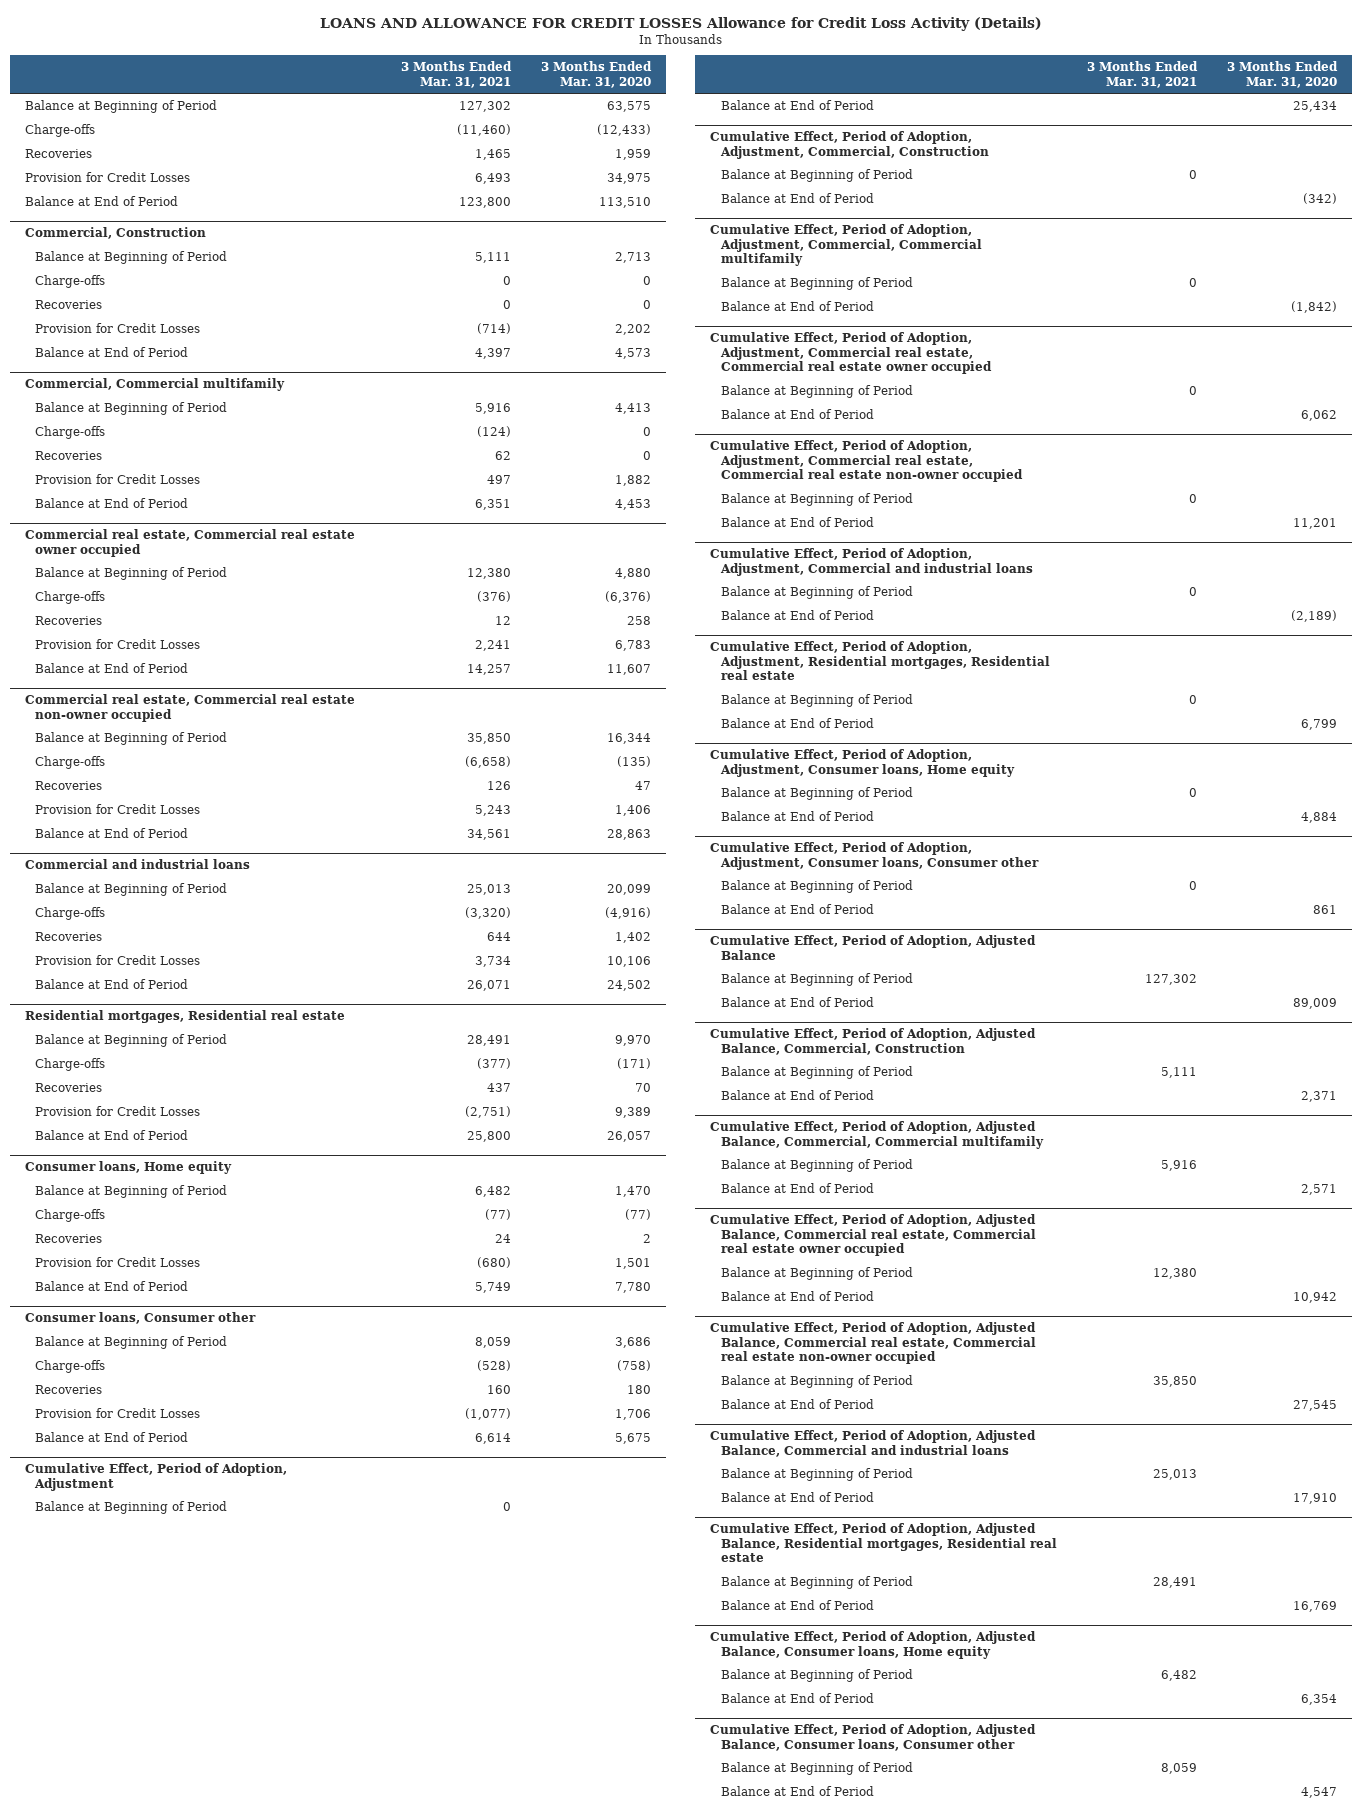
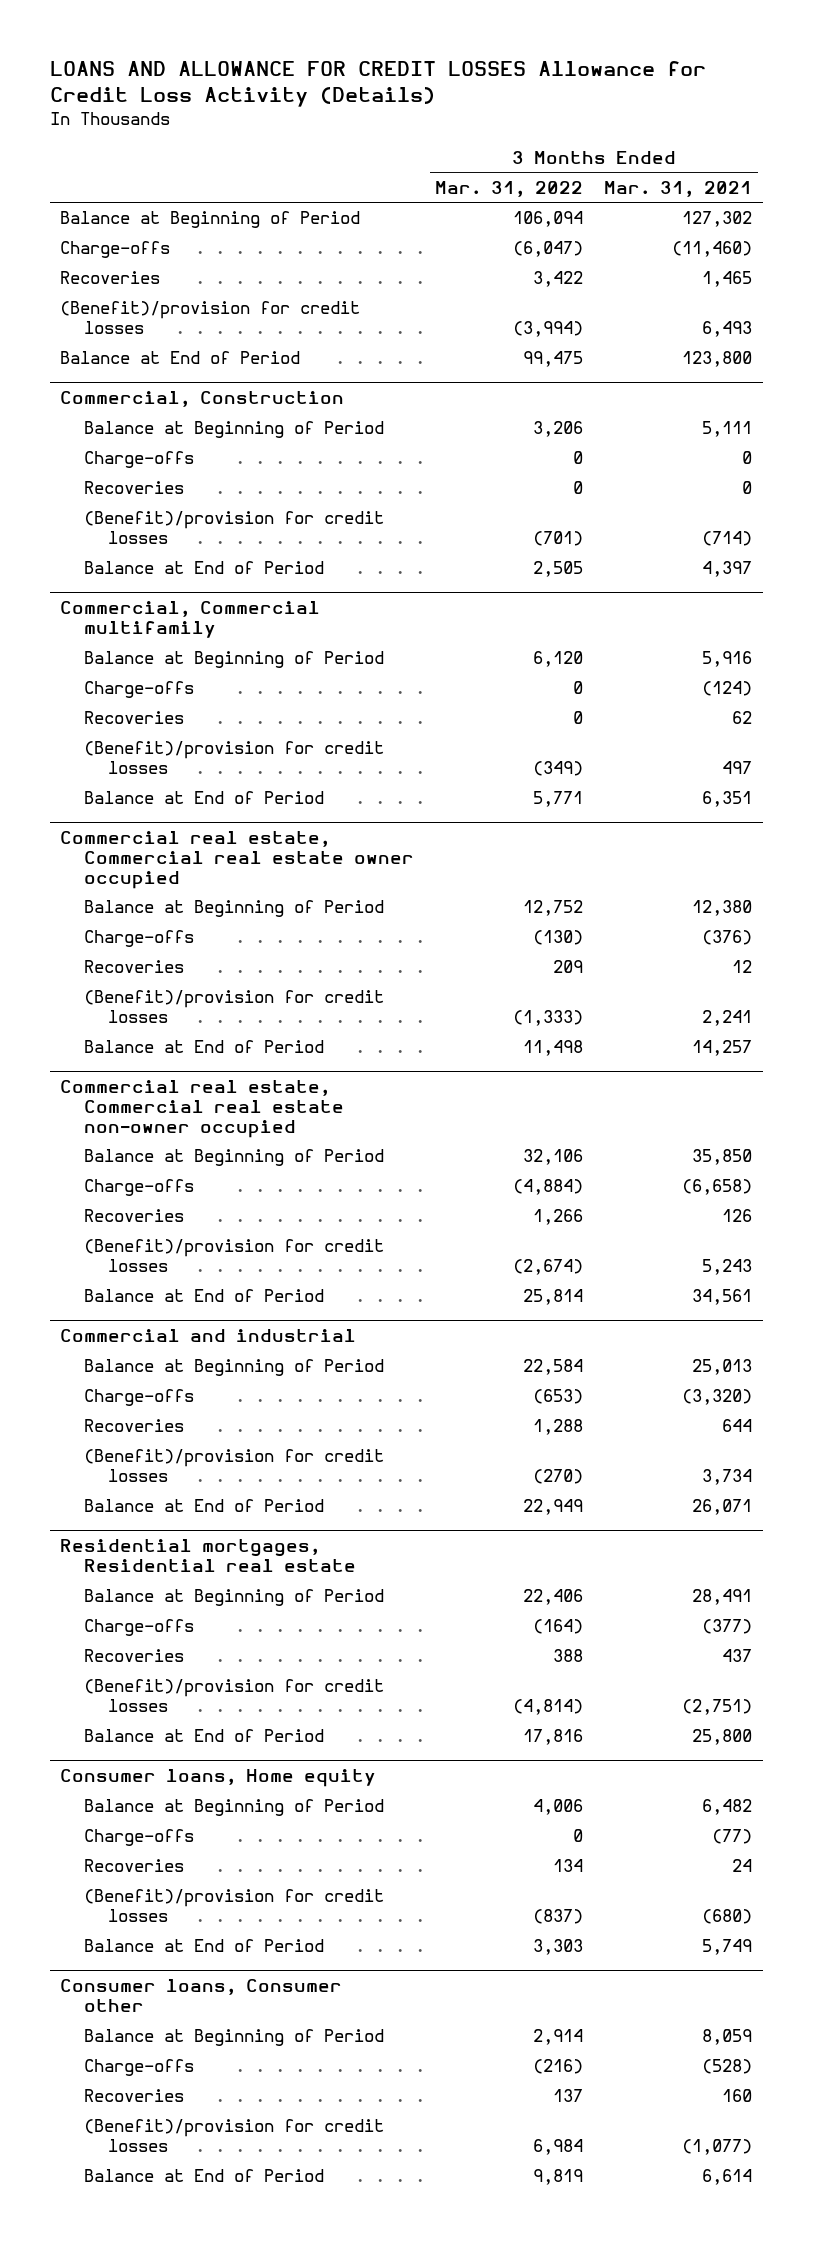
- | 3 Months Ended Mar. 31, 2021 | 3 Months Ended Mar. 31, 2020
+ | 3 Months Ended Mar. 31, 2022 | 3 Months Ended Mar. 31, 2021
- Provision for Credit Losses | 6,493 | 34,975
+ (Benefit)/provision for credit losses | (3,994) | 6,493
@ Commercial, Construction
- Provision for Credit Losses | (714) | 2,202
+ (Benefit)/provision for credit losses | (701) | (714)
@ Commercial, Commercial multifamily
- Provision for Credit Losses | 497 | 1,882
+ (Benefit)/provision for credit losses | (349) | 497
@ Commercial real estate, Commercial real estate owner occupied
- Provision for Credit Losses | 2,241 | 6,783
+ (Benefit)/provision for credit losses | (1,333) | 2,241
@ Commercial real estate, Commercial real estate non-owner occupied
- Provision for Credit Losses | 5,243 | 1,406
+ (Benefit)/provision for credit losses | (2,674) | 5,243
- Commercial and industrial loans
+ Commercial and industrial
- Provision for Credit Losses | 3,734 | 10,106
+ (Benefit)/provision for credit losses | (270) | 3,734
@ Residential mortgages, Residential real estate
- Provision for Credit Losses | (2,751) | 9,389
+ (Benefit)/provision for credit losses | (4,814) | (2,751)
@ Consumer loans, Home equity
- Provision for Credit Losses | (680) | 1,501
+ (Benefit)/provision for credit losses | (837) | (680)
@ Consumer loans, Consumer other
- Provision for Credit Losses | (1,077) | 1,706
+ (Benefit)/provision for credit losses | 6,984 | (1,077)
- Cumulative Effect, Period of Adoption, Adjustment
- Balance at Beginning of Period | 0 |
- Balance at End of Period | | 25,434
- Cumulative Effect, Period of Adoption, Adjustment, Commercial, Construction
- Balance at Beginning of Period | 0 |
- Balance at End of Period | | (342)
- Cumulative Effect, Period of Adoption, Adjustment, Commercial, Commercial multifamily
- Balance at Beginning of Period | 0 |
- Balance at End of Period | | (1,842)
- Cumulative Effect, Period of Adoption, Adjustment, Commercial real estate, Commercial real estate owner occupied
- Balance at Beginning of Period | 0 |
- Balance at End of Period | | 6,062
- Cumulative Effect, Period of Adoption, Adjustment, Commercial real estate, Commercial real estate non-owner occupied
- Balance at Beginning of Period | 0 |
- Balance at End of Period | | 11,201
- Cumulative Effect, Period of Adoption, Adjustment, Commercial and industrial loans
- Balance at Beginning of Period | 0 |
- Balance at End of Period | | (2,189)
- Cumulative Effect, Period of Adoption, Adjustment, Residential mortgages, Residential real estate
- Balance at Beginning of Period | 0 |
- Balance at End of Period | | 6,799
- Cumulative Effect, Period of Adoption, Adjustment, Consumer loans, Home equity
- Balance at Beginning of Period | 0 |
- Balance at End of Period | | 4,884
- Cumulative Effect, Period of Adoption, Adjustment, Consumer loans, Consumer other
- Balance at Beginning of Period | 0 |
- Balance at End of Period | | 861
- Cumulative Effect, Period of Adoption, Adjusted Balance
- Balance at Beginning of Period | 127,302 |
- Balance at End of Period | | 89,009
- Cumulative Effect, Period of Adoption, Adjusted Balance, Commercial, Construction
- Balance at Beginning of Period | 5,111 |
- Balance at End of Period | | 2,371
- Cumulative Effect, Period of Adoption, Adjusted Balance, Commercial, Commercial multifamily
- Balance at Beginning of Period | 5,916 |
- Balance at End of Period | | 2,571
- Cumulative Effect, Period of Adoption, Adjusted Balance, Commercial real estate, Commercial real estate owner occupied
- Balance at Beginning of Period | 12,380 |
- Balance at End of Period | | 10,942
- Cumulative Effect, Period of Adoption, Adjusted Balance, Commercial real estate, Commercial real estate non-owner occupied
- Balance at Beginning of Period | 35,850 |
- Balance at End of Period | | 27,545
- Cumulative Effect, Period of Adoption, Adjusted Balance, Commercial and industrial loans
- Balance at Beginning of Period | 25,013 |
- Balance at End of Period | | 17,910
- Cumulative Effect, Period of Adoption, Adjusted Balance, Residential mortgages, Residential real estate
- Balance at Beginning of Period | 28,491 |
- Balance at End of Period | | 16,769
- Cumulative Effect, Period of Adoption, Adjusted Balance, Consumer loans, Home equity
- Balance at Beginning of Period | 6,482 |
- Balance at End of Period | | 6,354
- Cumulative Effect, Period of Adoption, Adjusted Balance, Consumer loans, Consumer other
- Balance at Beginning of Period | 8,059 |
- Balance at End of Period | | 4,547

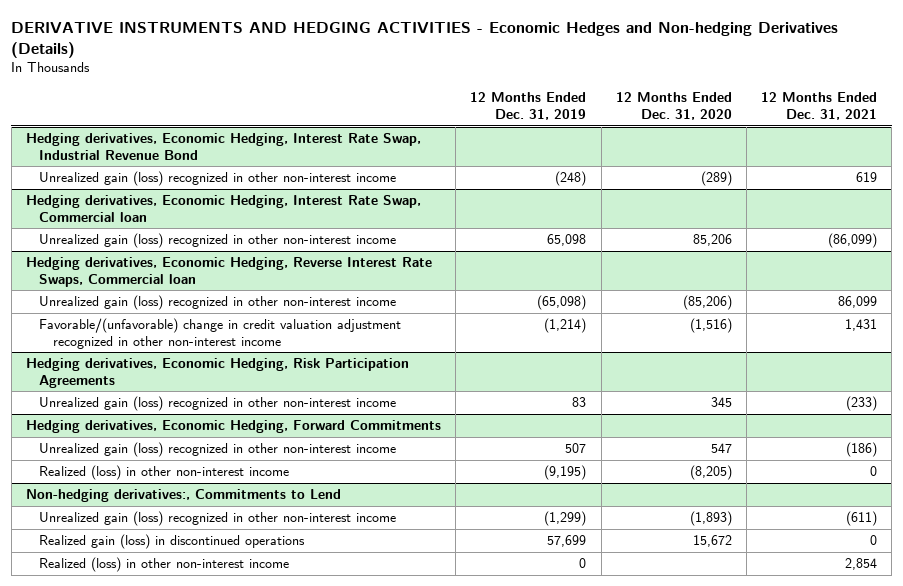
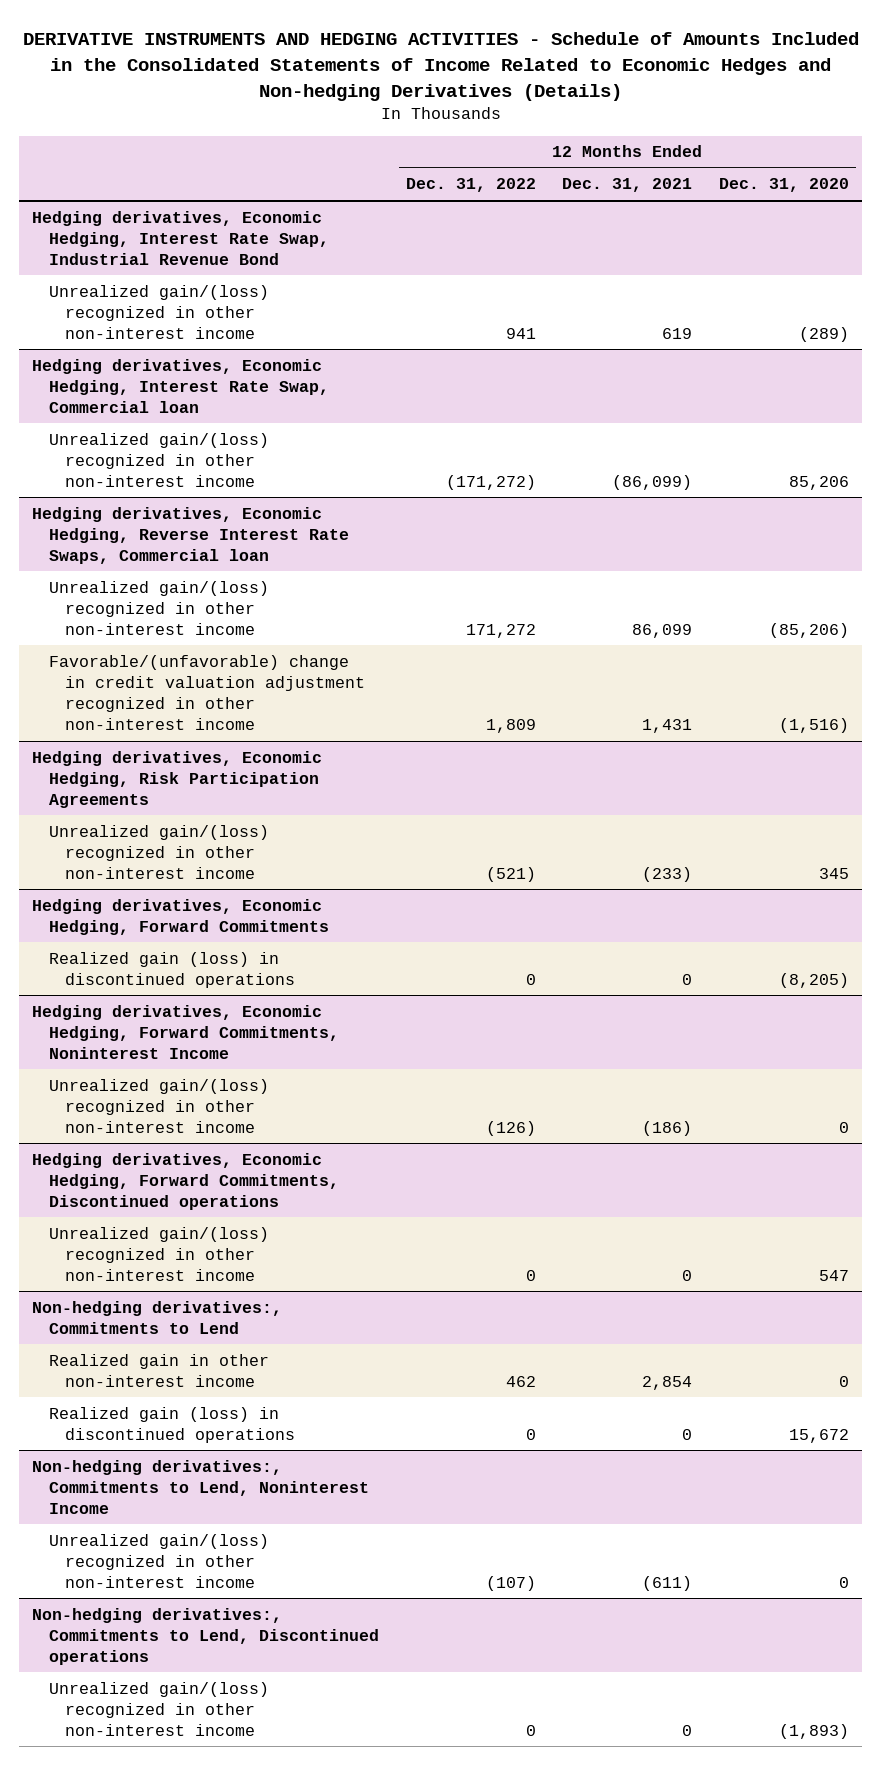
- DERIVATIVE INSTRUMENTS AND HEDGING ACTIVITIES - Economic Hedges and Non-hedging Derivatives (Details)
+ DERIVATIVE INSTRUMENTS AND HEDGING ACTIVITIES - Schedule of Amounts Included in the Consolidated Statements of Income Related to Economic Hedges and Non-hedging Derivatives (Details)
- | 12 Months Ended Dec. 31, 2019 | 12 Months Ended Dec. 31, 2020 | 12 Months Ended Dec. 31, 2021
+ | 12 Months Ended Dec. 31, 2022 | 12 Months Ended Dec. 31, 2021 | 12 Months Ended Dec. 31, 2020
@ Hedging derivatives, Economic Hedging, Interest Rate Swap, Industrial Revenue Bond
- Unrealized gain (loss) recognized in other non-interest income | (248) | (289) | 619
+ Unrealized gain/(loss) recognized in other non-interest income | 941 | 619 | (289)
@ Hedging derivatives, Economic Hedging, Interest Rate Swap, Commercial loan
- Unrealized gain (loss) recognized in other non-interest income | 65,098 | 85,206 | (86,099)
+ Unrealized gain/(loss) recognized in other non-interest income | (171,272) | (86,099) | 85,206
@ Hedging derivatives, Economic Hedging, Reverse Interest Rate Swaps, Commercial loan
- Unrealized gain (loss) recognized in other non-interest income | (65,098) | (85,206) | 86,099
+ Unrealized gain/(loss) recognized in other non-interest income | 171,272 | 86,099 | (85,206)
@ Hedging derivatives, Economic Hedging, Risk Participation Agreements
- Unrealized gain (loss) recognized in other non-interest income | 83 | 345 | (233)
+ Unrealized gain/(loss) recognized in other non-interest income | (521) | (233) | 345
@ Hedging derivatives, Economic Hedging, Forward Commitments
- Unrealized gain (loss) recognized in other non-interest income | 507 | 547 | (186)
- Realized (loss) in other non-interest income | (9,195) | (8,205) | 0
+ Realized gain (loss) in discontinued operations | 0 | 0 | (8,205)
+ Hedging derivatives, Economic Hedging, Forward Commitments, Noninterest Income
+ Unrealized gain/(loss) recognized in other non-interest income | (126) | (186) | 0
+ Hedging derivatives, Economic Hedging, Forward Commitments, Discontinued operations
+ Unrealized gain/(loss) recognized in other non-interest income | 0 | 0 | 547
@ Non-hedging derivatives:, Commitments to Lend
- Unrealized gain (loss) recognized in other non-interest income | (1,299) | (1,893) | (611)
+ Realized gain in other non-interest income | 462 | 2,854 | 0
- Realized (loss) in other non-interest income | 0 | | 2,854
+ Non-hedging derivatives:, Commitments to Lend, Noninterest Income
+ Unrealized gain/(loss) recognized in other non-interest income | (107) | (611) | 0
+ Non-hedging derivatives:, Commitments to Lend, Discontinued operations
+ Unrealized gain/(loss) recognized in other non-interest income | 0 | 0 | (1,893)

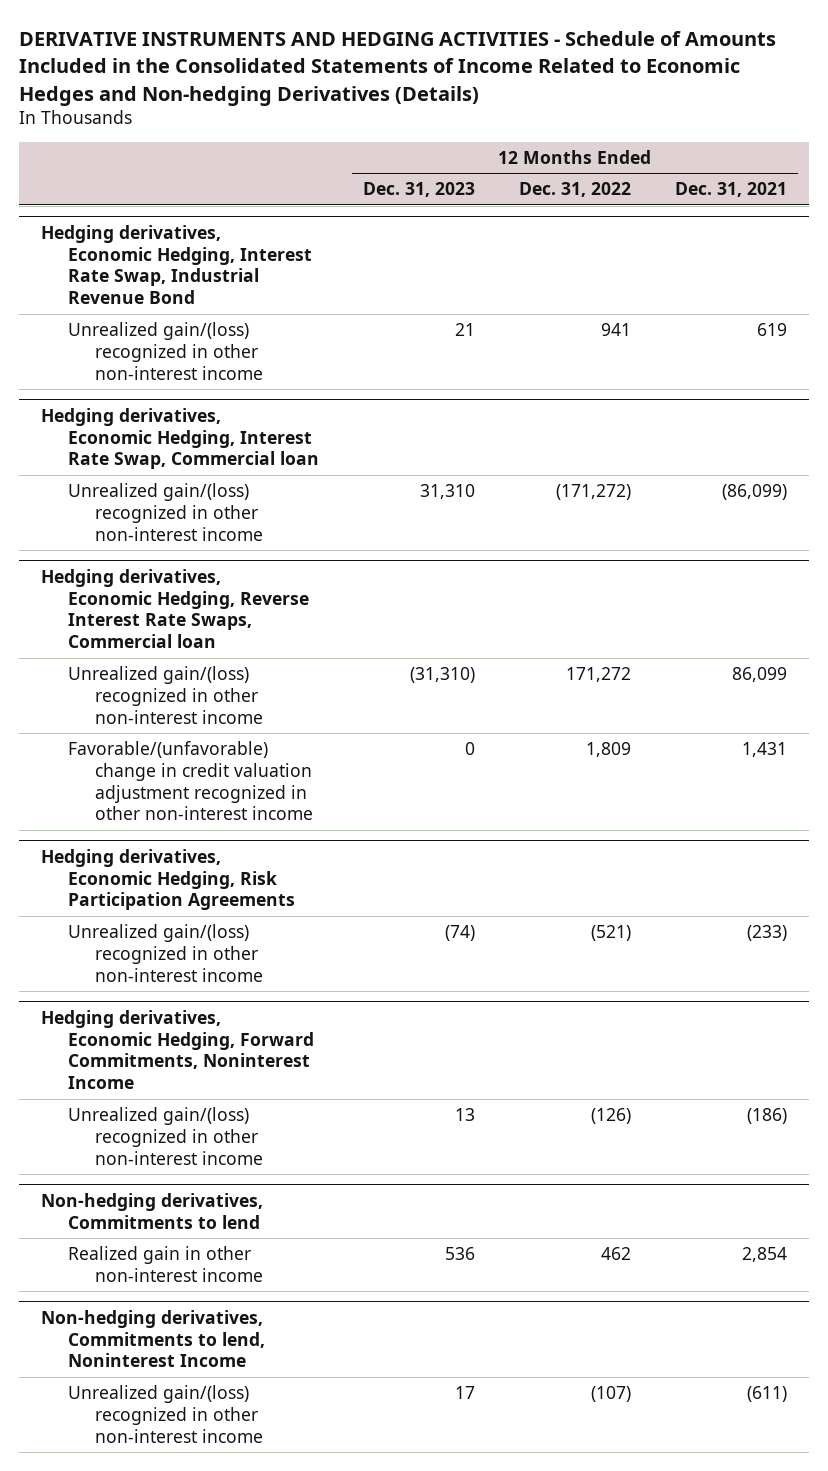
- | 12 Months Ended Dec. 31, 2022 | 12 Months Ended Dec. 31, 2021 | 12 Months Ended Dec. 31, 2020
+ | 12 Months Ended Dec. 31, 2023 | 12 Months Ended Dec. 31, 2022 | 12 Months Ended Dec. 31, 2021
- Hedging derivatives, Economic Hedging, Forward Commitments
- Realized gain (loss) in discontinued operations | 0 | 0 | (8,205)
- Hedging derivatives, Economic Hedging, Forward Commitments, Discontinued operations
- Unrealized gain/(loss) recognized in other non-interest income | 0 | 0 | 547
- Non-hedging derivatives:, Commitments to Lend
+ Non-hedging derivatives, Commitments to lend
- Realized gain (loss) in discontinued operations | 0 | 0 | 15,672
- Non-hedging derivatives:, Commitments to Lend, Noninterest Income
+ Non-hedging derivatives, Commitments to lend, Noninterest Income
- Non-hedging derivatives:, Commitments to Lend, Discontinued operations
- Unrealized gain/(loss) recognized in other non-interest income | 0 | 0 | (1,893)

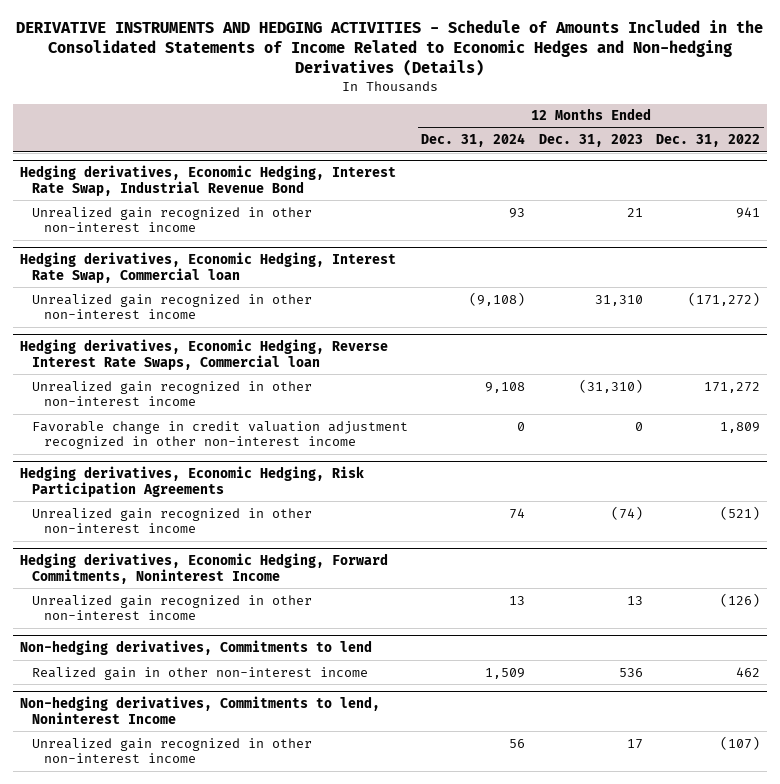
- | 12 Months Ended Dec. 31, 2023 | 12 Months Ended Dec. 31, 2022 | 12 Months Ended Dec. 31, 2021
+ | 12 Months Ended Dec. 31, 2024 | 12 Months Ended Dec. 31, 2023 | 12 Months Ended Dec. 31, 2022
@ Hedging derivatives, Economic Hedging, Interest Rate Swap, Industrial Revenue Bond
- Unrealized gain/(loss) recognized in other non-interest income | 21 | 941 | 619
+ Unrealized gain recognized in other non-interest income | 93 | 21 | 941
@ Hedging derivatives, Economic Hedging, Interest Rate Swap, Commercial loan
- Unrealized gain/(loss) recognized in other non-interest income | 31,310 | (171,272) | (86,099)
+ Unrealized gain recognized in other non-interest income | (9,108) | 31,310 | (171,272)
@ Hedging derivatives, Economic Hedging, Reverse Interest Rate Swaps, Commercial loan
- Unrealized gain/(loss) recognized in other non-interest income | (31,310) | 171,272 | 86,099
- Favorable/(unfavorable) change in credit valuation adjustment recognized in other non-interest income | 0 | 1,809 | 1,431
+ Unrealized gain recognized in other non-interest income | 9,108 | (31,310) | 171,272
+ Favorable change in credit valuation adjustment recognized in other non-interest income | 0 | 0 | 1,809
@ Hedging derivatives, Economic Hedging, Risk Participation Agreements
- Unrealized gain/(loss) recognized in other non-interest income | (74) | (521) | (233)
+ Unrealized gain recognized in other non-interest income | 74 | (74) | (521)
@ Hedging derivatives, Economic Hedging, Forward Commitments, Noninterest Income
- Unrealized gain/(loss) recognized in other non-interest income | 13 | (126) | (186)
+ Unrealized gain recognized in other non-interest income | 13 | 13 | (126)
@ Non-hedging derivatives, Commitments to lend, Noninterest Income
- Unrealized gain/(loss) recognized in other non-interest income | 17 | (107) | (611)
+ Unrealized gain recognized in other non-interest income | 56 | 17 | (107)

